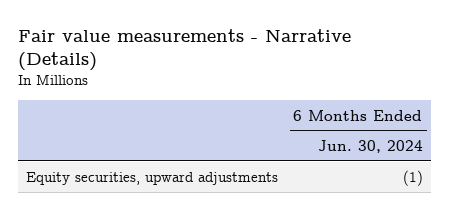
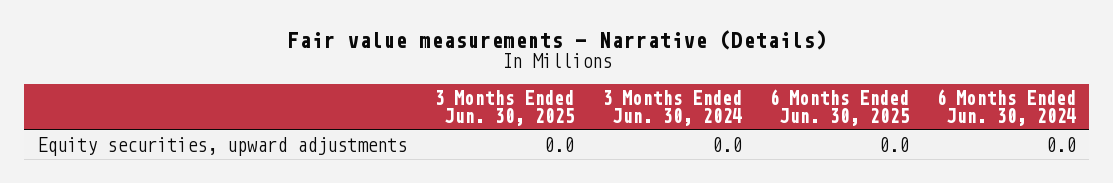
- | 6 Months Ended Jun. 30, 2024
+ | 3 Months Ended Jun. 30, 2025 | 3 Months Ended Jun. 30, 2024 | 6 Months Ended Jun. 30, 2025 | 6 Months Ended Jun. 30, 2024
- Equity securities, upward adjustments | (1)
+ Equity securities, upward adjustments | 0.0 | 0.0 | 0.0 | 0.0

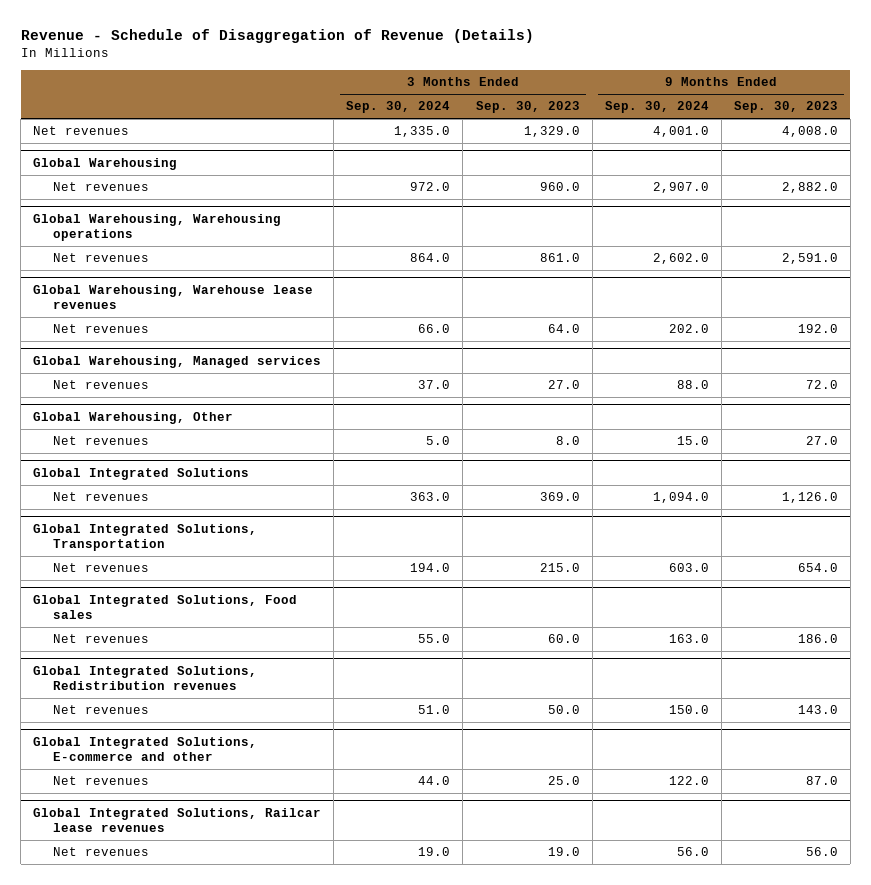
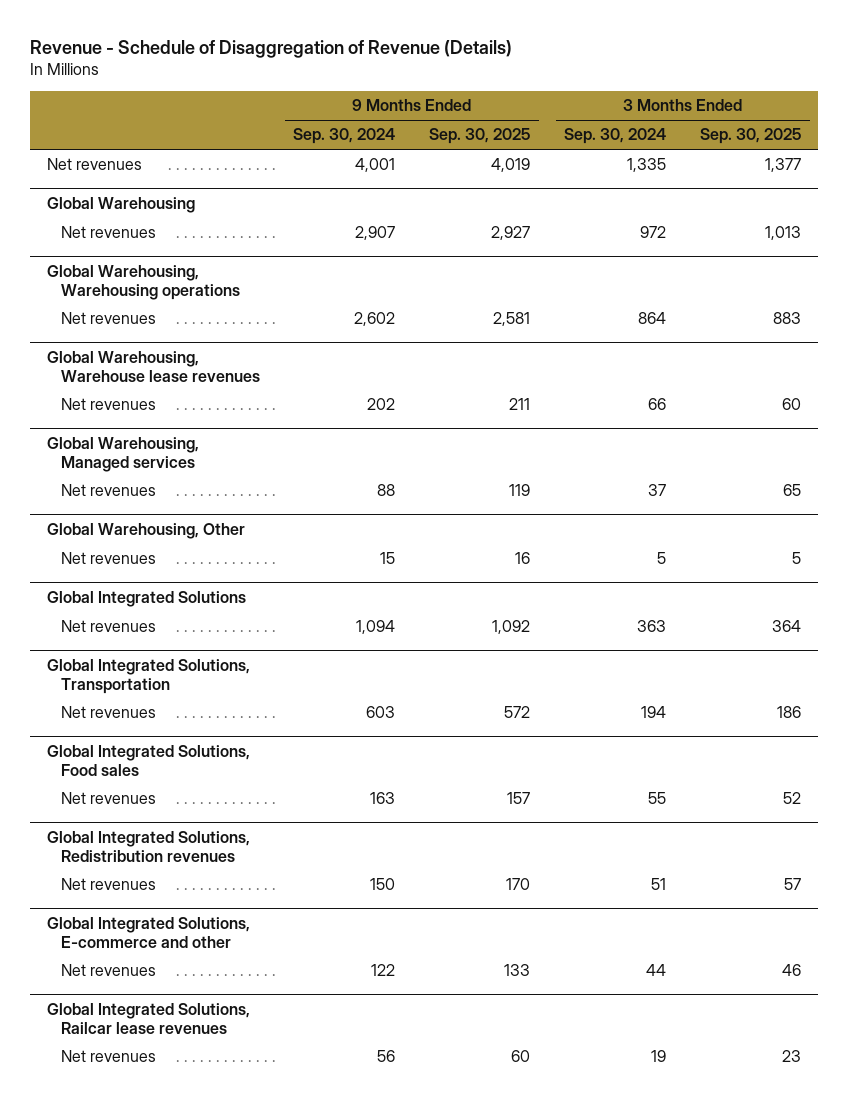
- | 3 Months Ended Sep. 30, 2024 | 3 Months Ended Sep. 30, 2023 | 9 Months Ended Sep. 30, 2024 | 9 Months Ended Sep. 30, 2023
+ | 9 Months Ended Sep. 30, 2024 | 9 Months Ended Sep. 30, 2025 | 3 Months Ended Sep. 30, 2024 | 3 Months Ended Sep. 30, 2025
- Net revenues | 1,335.0 | 1,329.0 | 4,001.0 | 4,008.0
+ Net revenues | 4,001 | 4,019 | 1,335 | 1,377
@ Global Warehousing
- Net revenues | 972.0 | 960.0 | 2,907.0 | 2,882.0
+ Net revenues | 2,907 | 2,927 | 972 | 1,013
@ Global Warehousing, Warehousing operations
- Net revenues | 864.0 | 861.0 | 2,602.0 | 2,591.0
+ Net revenues | 2,602 | 2,581 | 864 | 883
@ Global Warehousing, Warehouse lease revenues
- Net revenues | 66.0 | 64.0 | 202.0 | 192.0
+ Net revenues | 202 | 211 | 66 | 60
@ Global Warehousing, Managed services
- Net revenues | 37.0 | 27.0 | 88.0 | 72.0
+ Net revenues | 88 | 119 | 37 | 65
@ Global Warehousing, Other
- Net revenues | 5.0 | 8.0 | 15.0 | 27.0
+ Net revenues | 15 | 16 | 5 | 5
@ Global Integrated Solutions
- Net revenues | 363.0 | 369.0 | 1,094.0 | 1,126.0
+ Net revenues | 1,094 | 1,092 | 363 | 364
@ Global Integrated Solutions, Transportation
- Net revenues | 194.0 | 215.0 | 603.0 | 654.0
+ Net revenues | 603 | 572 | 194 | 186
@ Global Integrated Solutions, Food sales
- Net revenues | 55.0 | 60.0 | 163.0 | 186.0
+ Net revenues | 163 | 157 | 55 | 52
@ Global Integrated Solutions, Redistribution revenues
- Net revenues | 51.0 | 50.0 | 150.0 | 143.0
+ Net revenues | 150 | 170 | 51 | 57
@ Global Integrated Solutions, E-commerce and other
- Net revenues | 44.0 | 25.0 | 122.0 | 87.0
+ Net revenues | 122 | 133 | 44 | 46
@ Global Integrated Solutions, Railcar lease revenues
- Net revenues | 19.0 | 19.0 | 56.0 | 56.0
+ Net revenues | 56 | 60 | 19 | 23

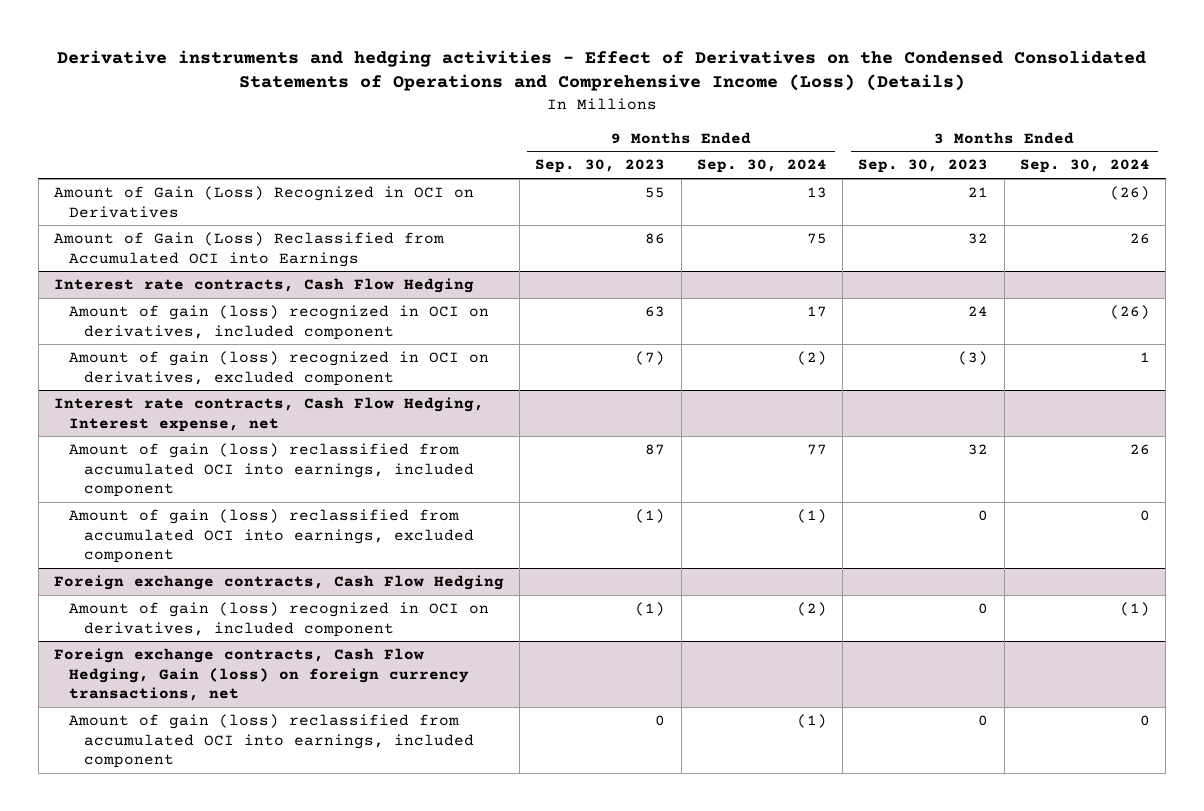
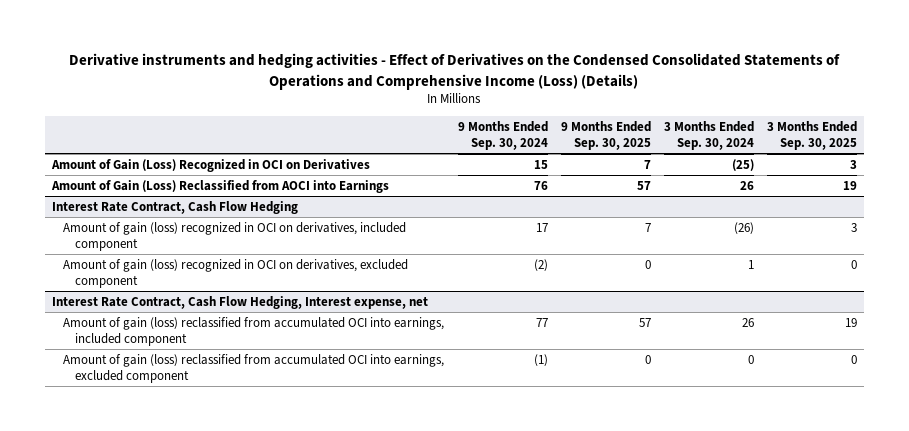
- | 9 Months Ended Sep. 30, 2023 | 9 Months Ended Sep. 30, 2024 | 3 Months Ended Sep. 30, 2023 | 3 Months Ended Sep. 30, 2024
+ | 9 Months Ended Sep. 30, 2024 | 9 Months Ended Sep. 30, 2025 | 3 Months Ended Sep. 30, 2024 | 3 Months Ended Sep. 30, 2025
- Amount of Gain (Loss) Recognized in OCI on Derivatives | 55 | 13 | 21 | (26)
- Amount of Gain (Loss) Reclassified from Accumulated OCI into Earnings | 86 | 75 | 32 | 26
- Interest rate contracts, Cash Flow Hedging
+ Amount of Gain (Loss) Recognized in OCI on Derivatives | 15 | 7 | (25) | 3
+ Amount of Gain (Loss) Reclassified from AOCI into Earnings | 76 | 57 | 26 | 19
+ Interest Rate Contract, Cash Flow Hedging
- Interest rate contracts, Cash Flow Hedging, Interest expense, net
+ Interest Rate Contract, Cash Flow Hedging, Interest expense, net
- Foreign exchange contracts, Cash Flow Hedging
- Amount of gain (loss) recognized in OCI on derivatives, included component | (1) | (2) | 0 | (1)
- Foreign exchange contracts, Cash Flow Hedging, Gain (loss) on foreign currency transactions, net
- Amount of gain (loss) reclassified from accumulated OCI into earnings, included component | 0 | (1) | 0 | 0

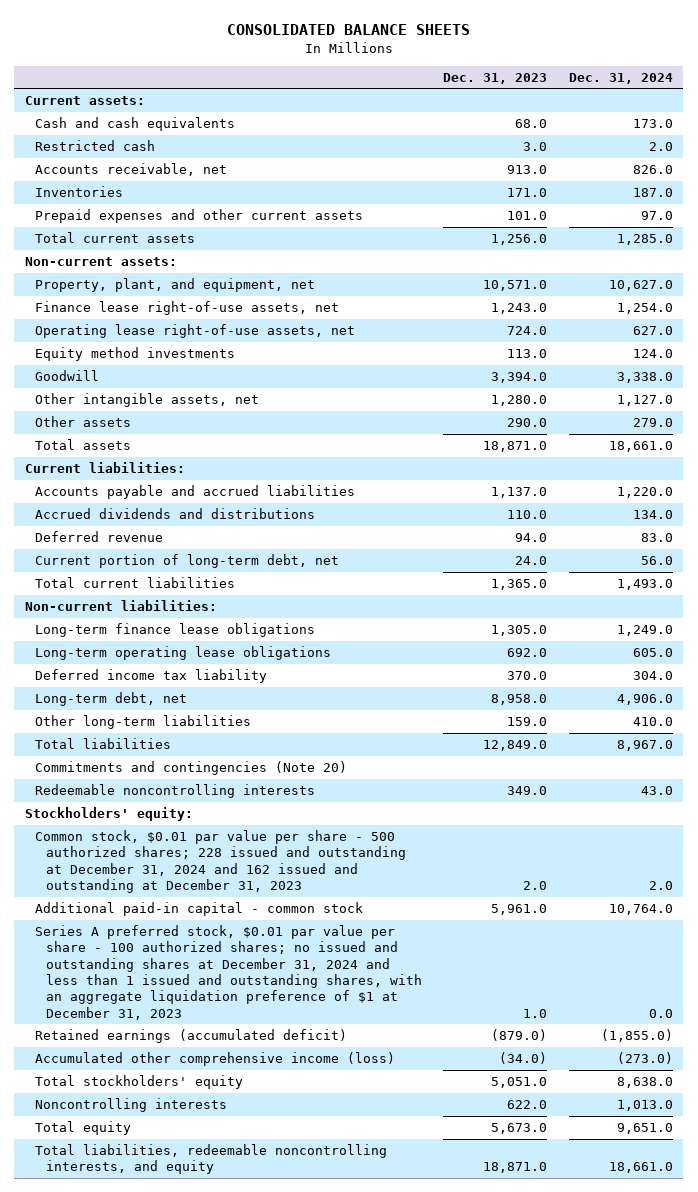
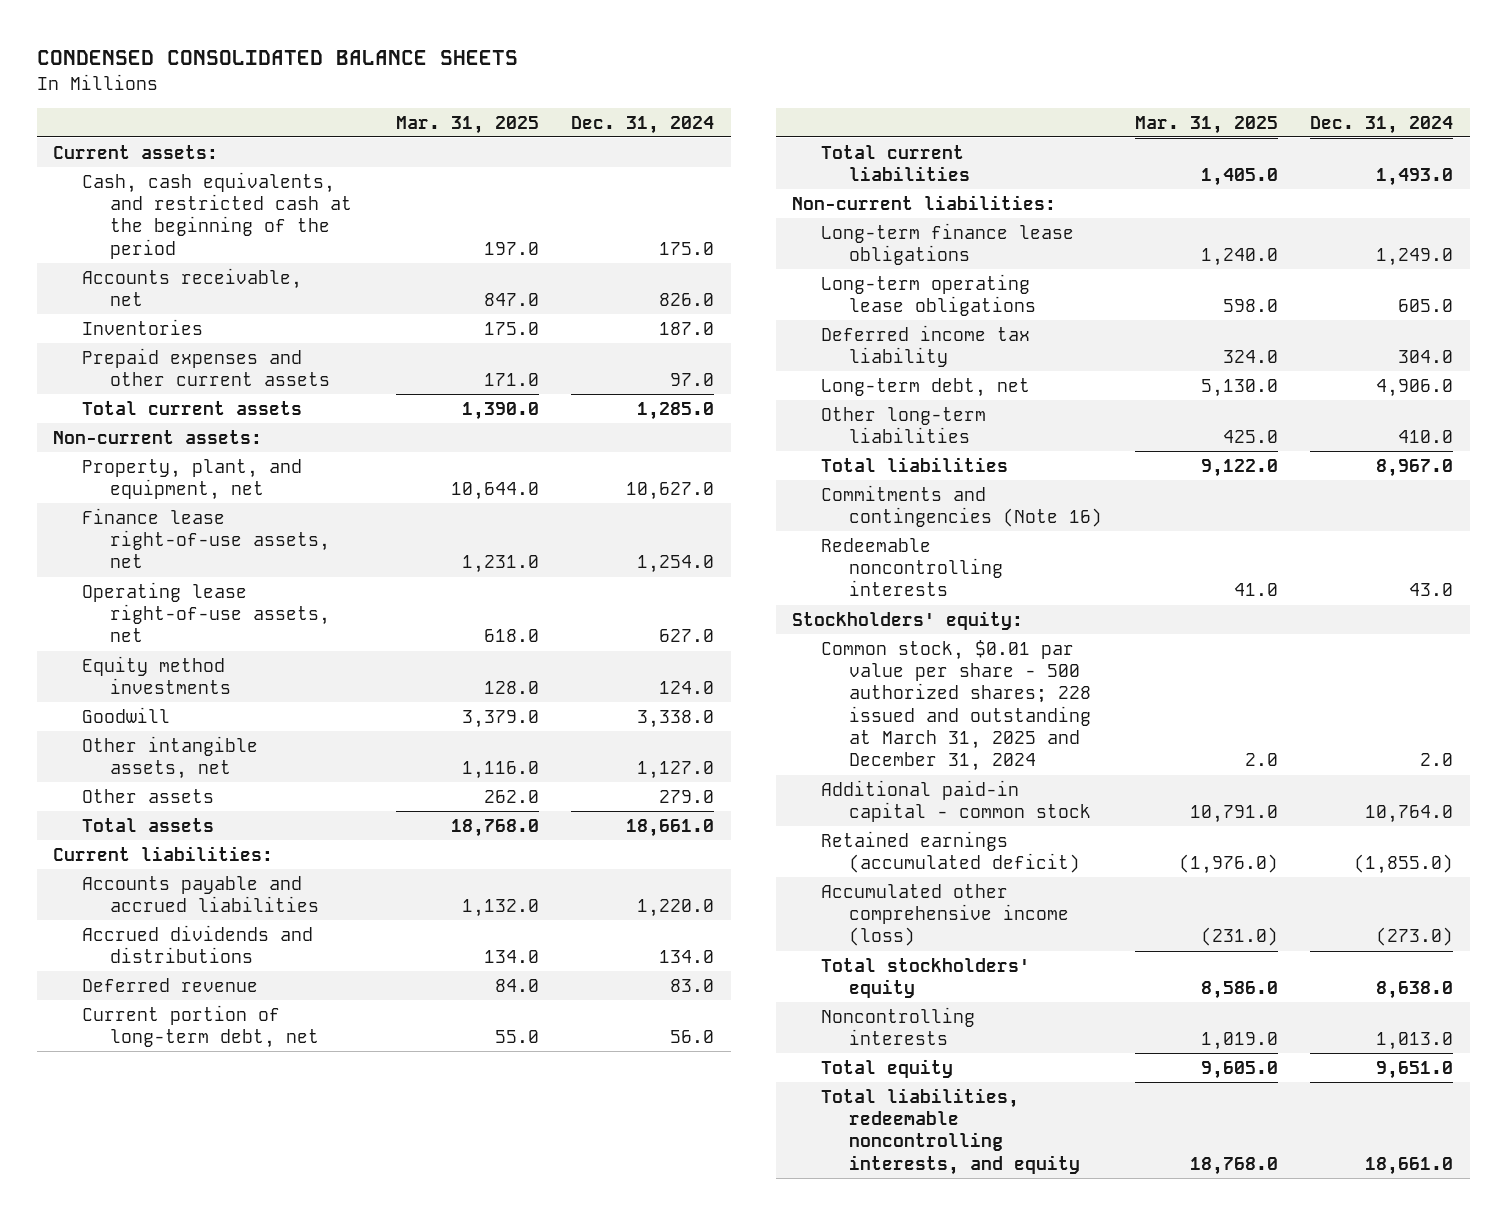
- CONSOLIDATED BALANCE SHEETS
+ CONDENSED CONSOLIDATED BALANCE SHEETS
- | Dec. 31, 2023 | Dec. 31, 2024
+ | Mar. 31, 2025 | Dec. 31, 2024
- Cash and cash equivalents | 68.0 | 173.0
- Restricted cash | 3.0 | 2.0
+ Cash, cash equivalents, and restricted cash at the beginning of the period | 197.0 | 175.0
- Commitments and contingencies (Note 20)
+ Commitments and contingencies (Note 16)
- Common stock, $0.01 par value per share - 500 authorized shares; 228 issued and outstanding at December 31, 2024 and 162 issued and outstanding at December 31, 2023 | 2.0 | 2.0
+ Common stock, $0.01 par value per share - 500 authorized shares; 228 issued and outstanding at March 31, 2025 and December 31, 2024 | 2.0 | 2.0
- Series A preferred stock, $0.01 par value per share - 100 authorized shares; no issued and outstanding shares at December 31, 2024 and less than 1 issued and outstanding shares, with an aggregate liquidation preference of $1 at December 31, 2023 | 1.0 | 0.0

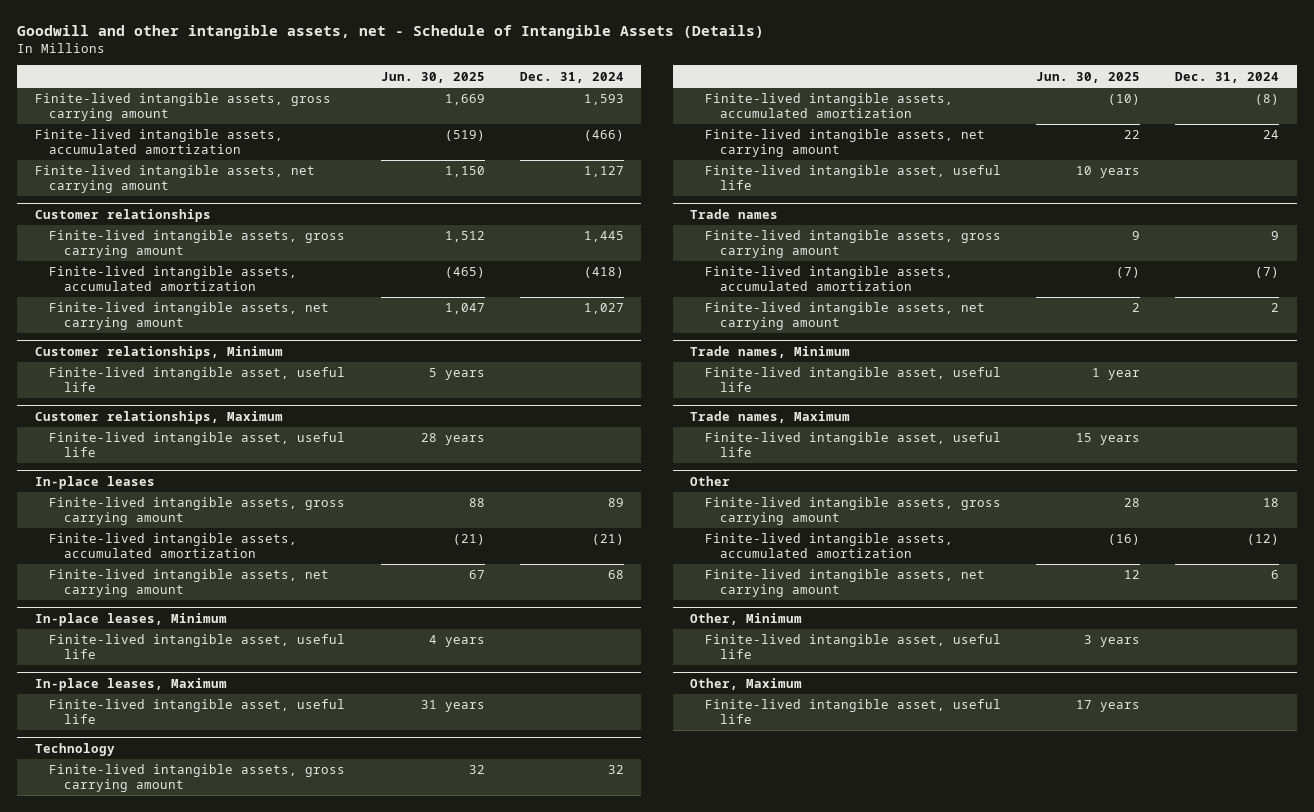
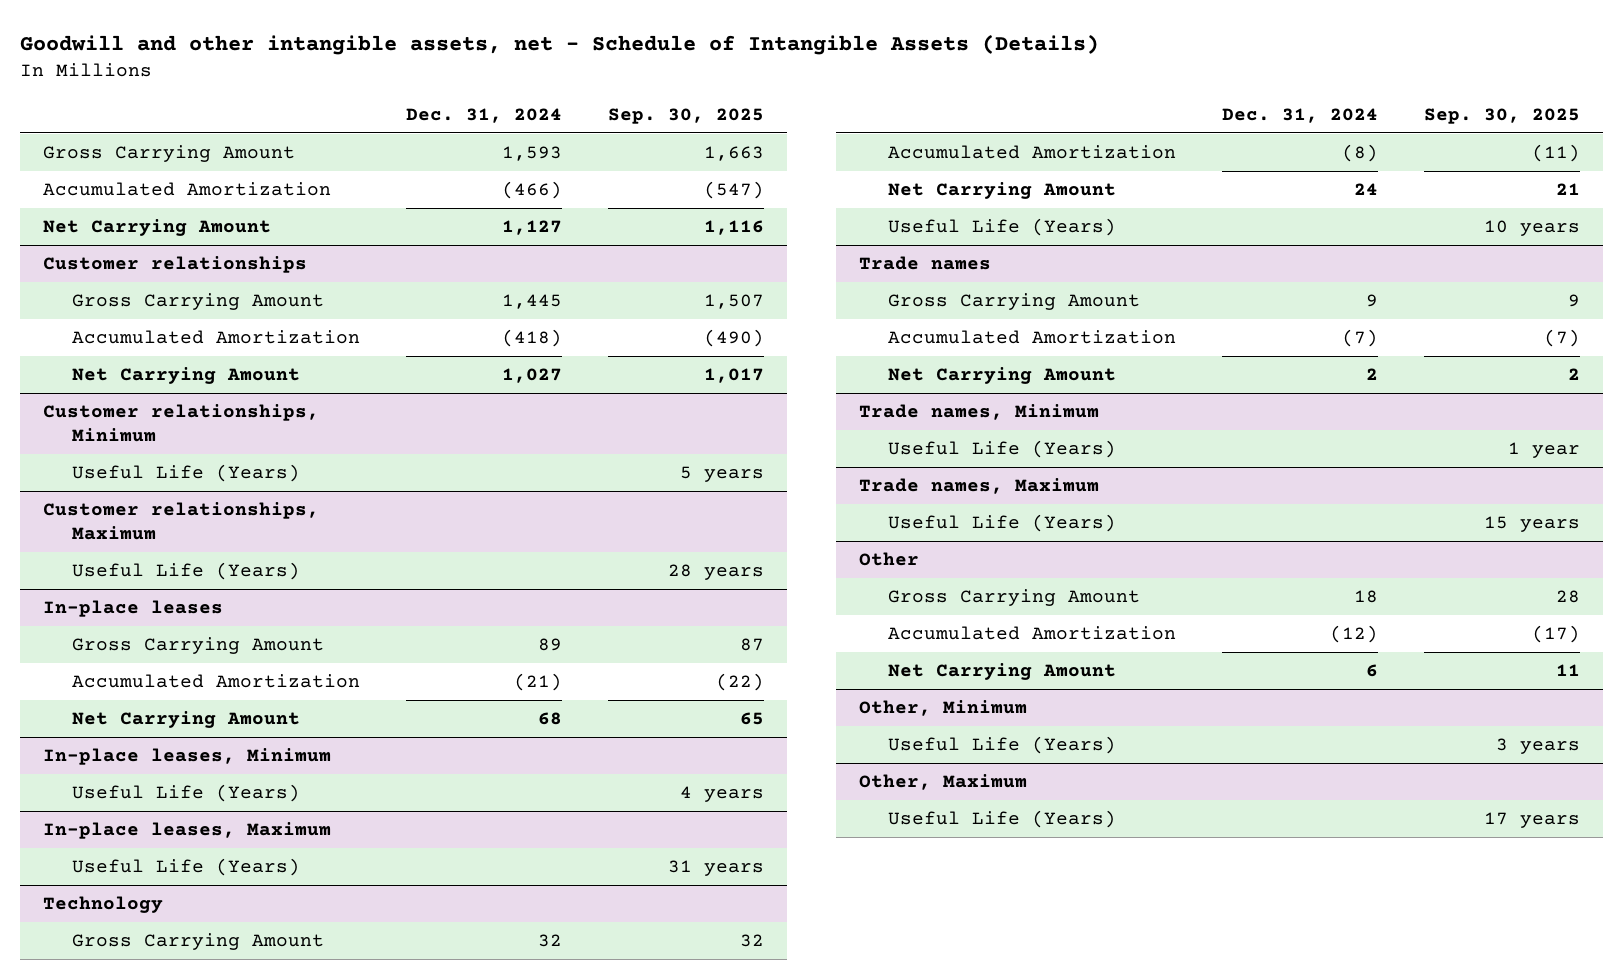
- | Jun. 30, 2025 | Dec. 31, 2024
+ | Dec. 31, 2024 | Sep. 30, 2025
- Finite-lived intangible assets, gross carrying amount | 1,669 | 1,593
- Finite-lived intangible assets, accumulated amortization | (519) | (466)
- Finite-lived intangible assets, net carrying amount | 1,150 | 1,127
+ Gross Carrying Amount | 1,593 | 1,663
+ Accumulated Amortization | (466) | (547)
+ Net Carrying Amount | 1,127 | 1,116
@ Customer relationships
- Finite-lived intangible assets, gross carrying amount | 1,512 | 1,445
- Finite-lived intangible assets, accumulated amortization | (465) | (418)
- Finite-lived intangible assets, net carrying amount | 1,047 | 1,027
+ Gross Carrying Amount | 1,445 | 1,507
+ Accumulated Amortization | (418) | (490)
+ Net Carrying Amount | 1,027 | 1,017
@ Customer relationships, Minimum
- Finite-lived intangible asset, useful life | 5 years |
+ Useful Life (Years) | | 5 years
@ Customer relationships, Maximum
- Finite-lived intangible asset, useful life | 28 years |
+ Useful Life (Years) | | 28 years
@ In-place leases
- Finite-lived intangible assets, gross carrying amount | 88 | 89
- Finite-lived intangible assets, accumulated amortization | (21) | (21)
- Finite-lived intangible assets, net carrying amount | 67 | 68
+ Gross Carrying Amount | 89 | 87
+ Accumulated Amortization | (21) | (22)
+ Net Carrying Amount | 68 | 65
@ In-place leases, Minimum
- Finite-lived intangible asset, useful life | 4 years |
+ Useful Life (Years) | | 4 years
@ In-place leases, Maximum
- Finite-lived intangible asset, useful life | 31 years |
+ Useful Life (Years) | | 31 years
@ Technology
- Finite-lived intangible assets, gross carrying amount | 32 | 32
- Finite-lived intangible assets, accumulated amortization | (10) | (8)
- Finite-lived intangible assets, net carrying amount | 22 | 24
- Finite-lived intangible asset, useful life | 10 years |
+ Gross Carrying Amount | 32 | 32
+ Accumulated Amortization | (8) | (11)
+ Net Carrying Amount | 24 | 21
+ Useful Life (Years) | | 10 years
@ Trade names
- Finite-lived intangible assets, gross carrying amount | 9 | 9
- Finite-lived intangible assets, accumulated amortization | (7) | (7)
- Finite-lived intangible assets, net carrying amount | 2 | 2
+ Gross Carrying Amount | 9 | 9
+ Accumulated Amortization | (7) | (7)
+ Net Carrying Amount | 2 | 2
@ Trade names, Minimum
- Finite-lived intangible asset, useful life | 1 year |
+ Useful Life (Years) | | 1 year
@ Trade names, Maximum
- Finite-lived intangible asset, useful life | 15 years |
+ Useful Life (Years) | | 15 years
@ Other
- Finite-lived intangible assets, gross carrying amount | 28 | 18
- Finite-lived intangible assets, accumulated amortization | (16) | (12)
- Finite-lived intangible assets, net carrying amount | 12 | 6
+ Gross Carrying Amount | 18 | 28
+ Accumulated Amortization | (12) | (17)
+ Net Carrying Amount | 6 | 11
@ Other, Minimum
- Finite-lived intangible asset, useful life | 3 years |
+ Useful Life (Years) | | 3 years
@ Other, Maximum
- Finite-lived intangible asset, useful life | 17 years |
+ Useful Life (Years) | | 17 years

